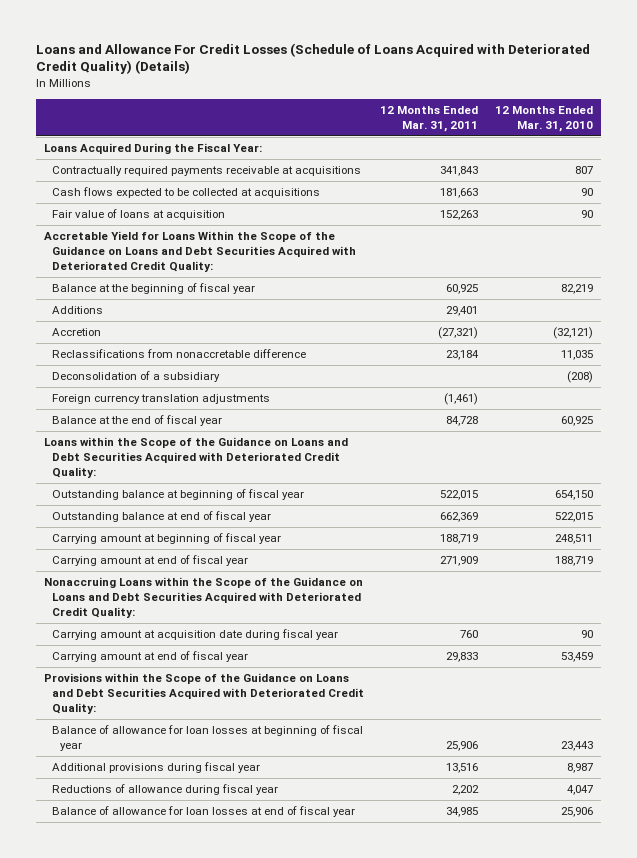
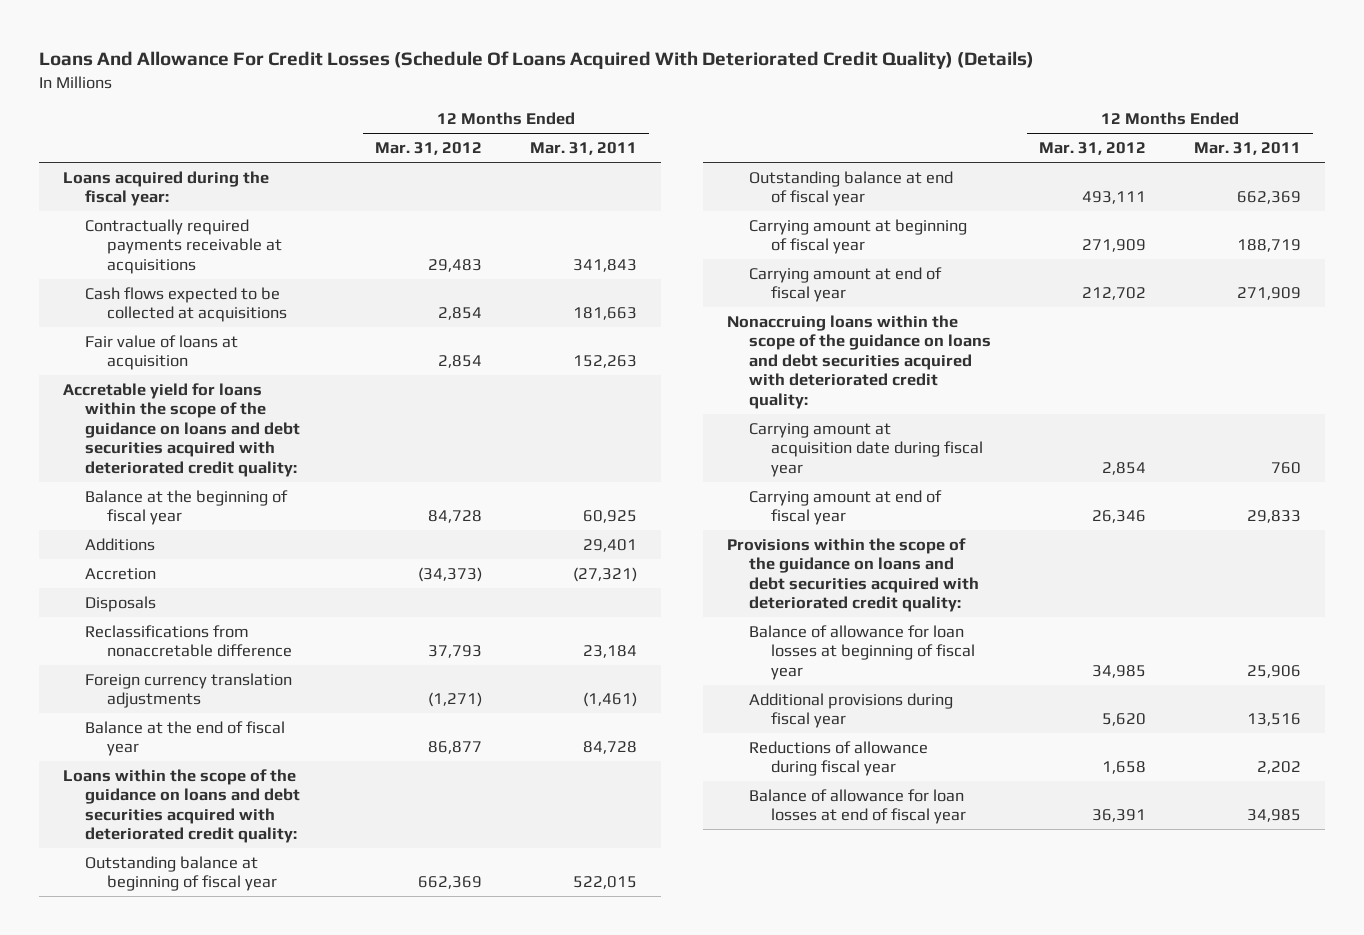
- Loans and Allowance For Credit Losses (Schedule of Loans Acquired with Deteriorated Credit Quality) (Details)
+ Loans And Allowance For Credit Losses (Schedule Of Loans Acquired With Deteriorated Credit Quality) (Details)
- | 12 Months Ended Mar. 31, 2011 | 12 Months Ended Mar. 31, 2010
+ | 12 Months Ended Mar. 31, 2012 | 12 Months Ended Mar. 31, 2011
- Loans Acquired During the Fiscal Year:
+ Loans acquired during the fiscal year:
- Accretable Yield for Loans Within the Scope of the Guidance on Loans and Debt Securities Acquired with Deteriorated Credit Quality:
+ Accretable yield for loans within the scope of the guidance on loans and debt securities acquired with deteriorated credit quality:
+ Disposals
- Deconsolidation of a subsidiary | | (208)
- Loans within the Scope of the Guidance on Loans and Debt Securities Acquired with Deteriorated Credit Quality:
+ Loans within the scope of the guidance on loans and debt securities acquired with deteriorated credit quality:
- Nonaccruing Loans within the Scope of the Guidance on Loans and Debt Securities Acquired with Deteriorated Credit Quality:
+ Nonaccruing loans within the scope of the guidance on loans and debt securities acquired with deteriorated credit quality:
- Provisions within the Scope of the Guidance on Loans and Debt Securities Acquired with Deteriorated Credit Quality:
+ Provisions within the scope of the guidance on loans and debt securities acquired with deteriorated credit quality:

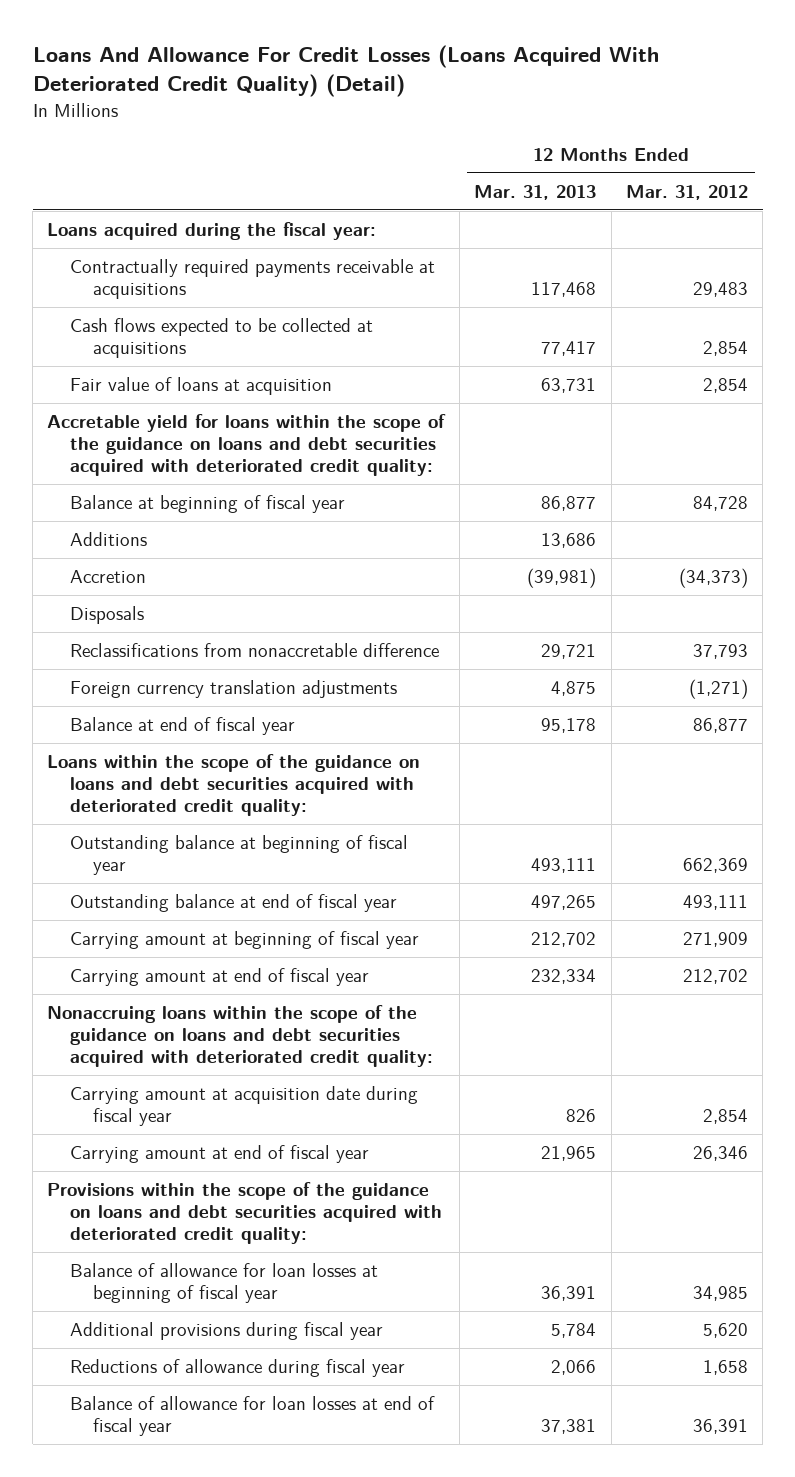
- Loans And Allowance For Credit Losses (Schedule Of Loans Acquired With Deteriorated Credit Quality) (Details)
+ Loans And Allowance For Credit Losses (Loans Acquired With Deteriorated Credit Quality) (Detail)
- | 12 Months Ended Mar. 31, 2012 | 12 Months Ended Mar. 31, 2011
+ | 12 Months Ended Mar. 31, 2013 | 12 Months Ended Mar. 31, 2012
- Balance at the beginning of fiscal year | 84,728 | 60,925
+ Balance at beginning of fiscal year | 86,877 | 84,728
- Balance at the end of fiscal year | 86,877 | 84,728
+ Balance at end of fiscal year | 95,178 | 86,877

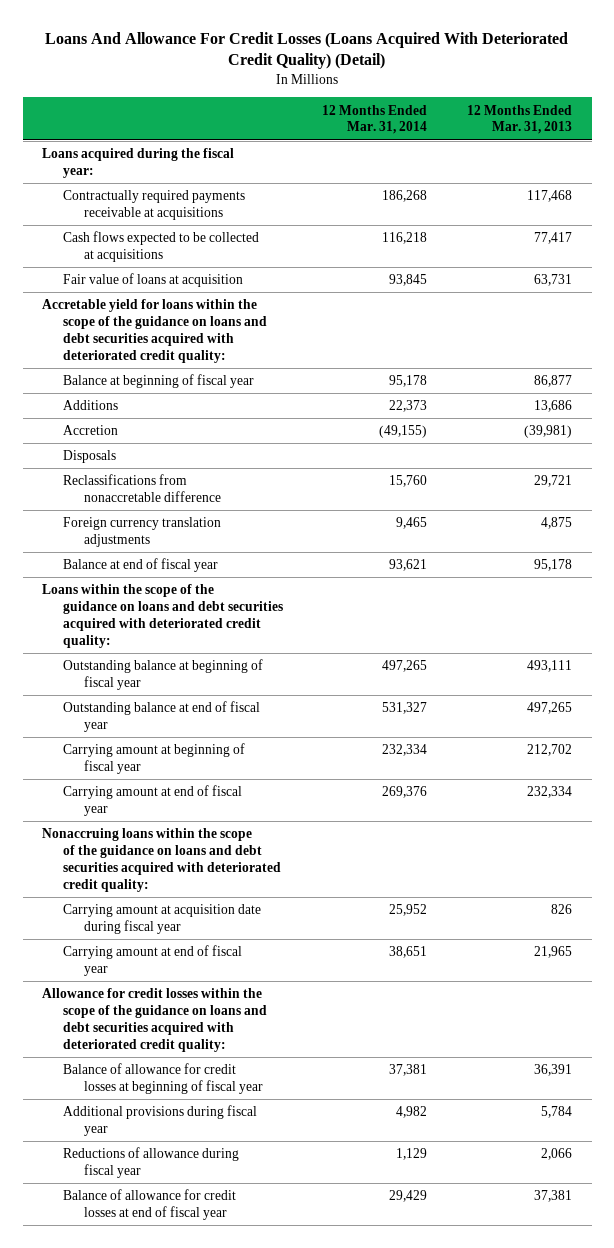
- | 12 Months Ended Mar. 31, 2013 | 12 Months Ended Mar. 31, 2012
+ | 12 Months Ended Mar. 31, 2014 | 12 Months Ended Mar. 31, 2013
- Provisions within the scope of the guidance on loans and debt securities acquired with deteriorated credit quality:
- Balance of allowance for loan losses at beginning of fiscal year | 36,391 | 34,985
+ Allowance for credit losses within the scope of the guidance on loans and debt securities acquired with deteriorated credit quality:
+ Balance of allowance for credit losses at beginning of fiscal year | 37,381 | 36,391
- Balance of allowance for loan losses at end of fiscal year | 37,381 | 36,391
+ Balance of allowance for credit losses at end of fiscal year | 29,429 | 37,381

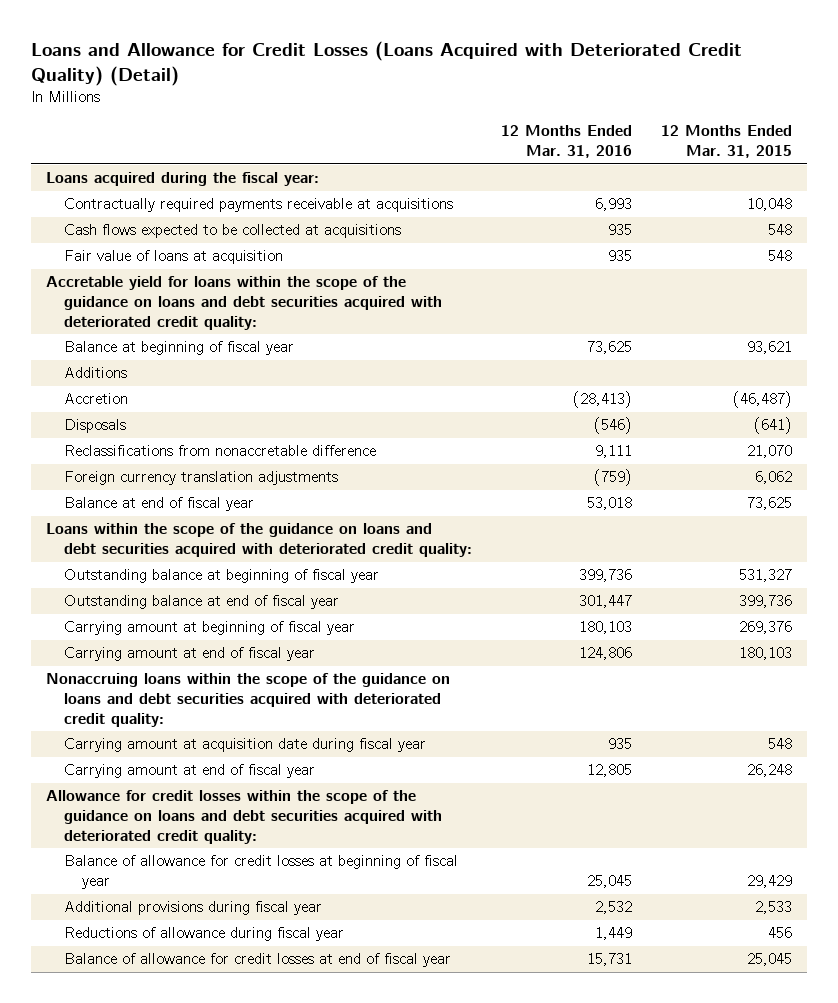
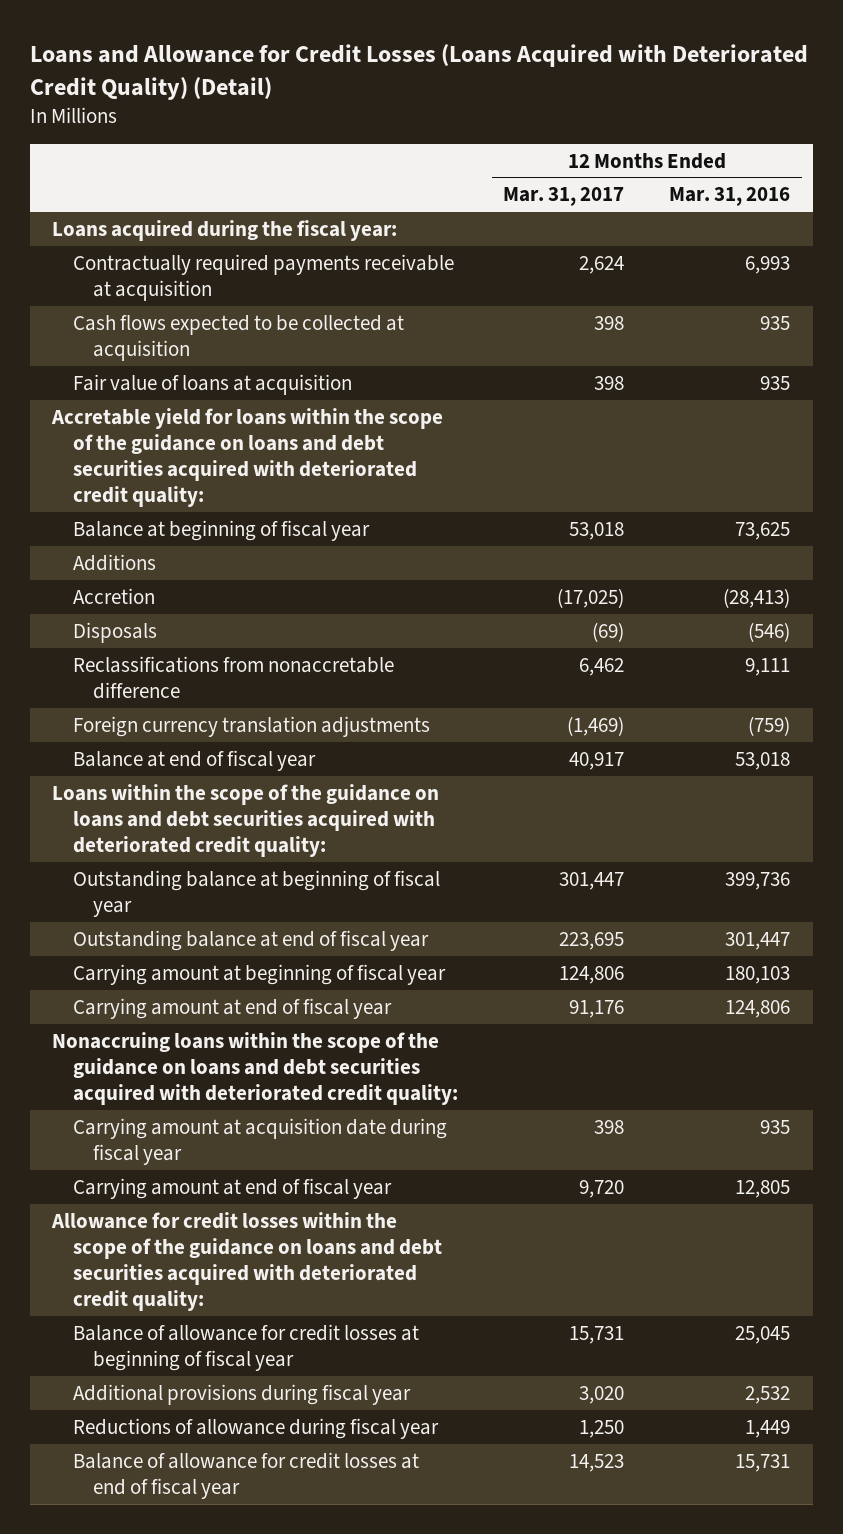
- | 12 Months Ended Mar. 31, 2016 | 12 Months Ended Mar. 31, 2015
+ | 12 Months Ended Mar. 31, 2017 | 12 Months Ended Mar. 31, 2016
- Contractually required payments receivable at acquisitions | 6,993 | 10,048
- Cash flows expected to be collected at acquisitions | 935 | 548
+ Contractually required payments receivable at acquisition | 2,624 | 6,993
+ Cash flows expected to be collected at acquisition | 398 | 935

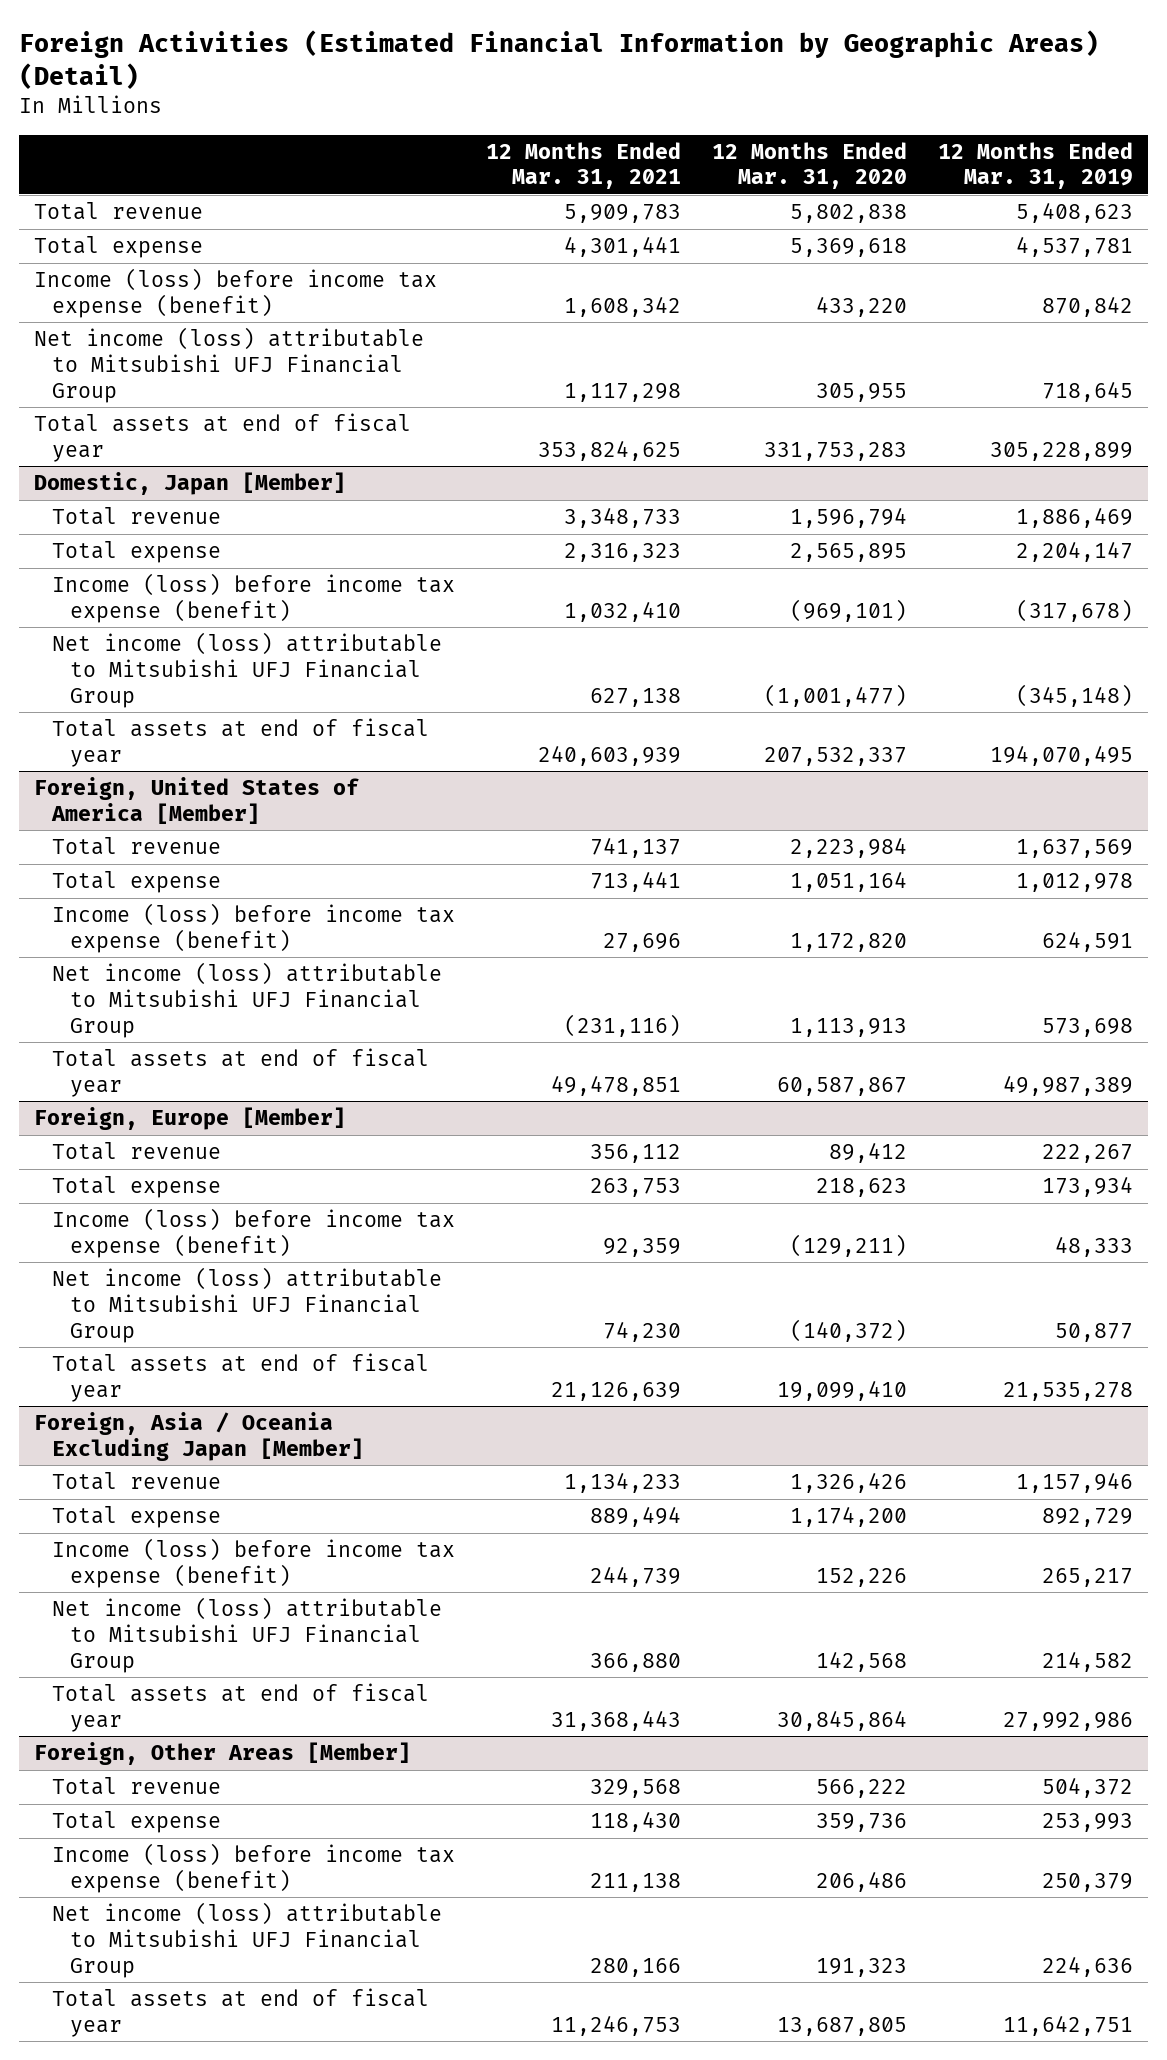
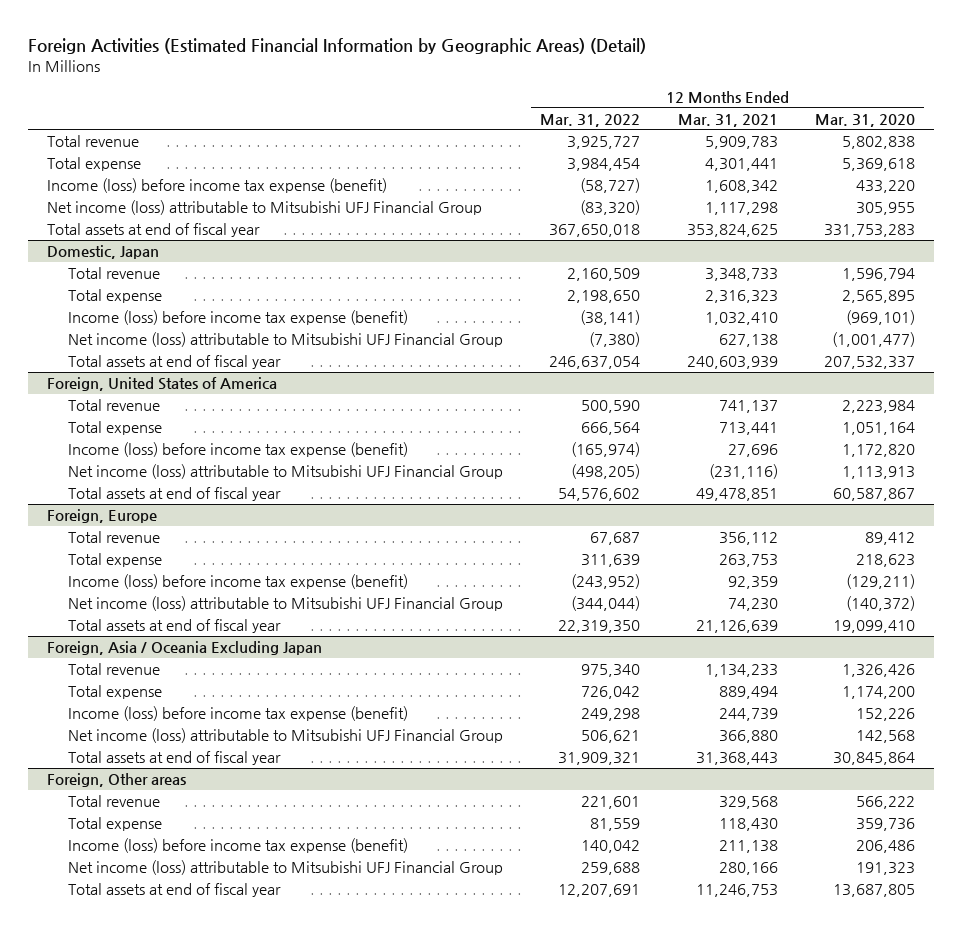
- | 12 Months Ended Mar. 31, 2021 | 12 Months Ended Mar. 31, 2020 | 12 Months Ended Mar. 31, 2019
+ | 12 Months Ended Mar. 31, 2022 | 12 Months Ended Mar. 31, 2021 | 12 Months Ended Mar. 31, 2020
- Domestic, Japan [Member]
+ Domestic, Japan
- Foreign, United States of America [Member]
+ Foreign, United States of America
- Foreign, Europe [Member]
+ Foreign, Europe
- Foreign, Asia / Oceania Excluding Japan [Member]
+ Foreign, Asia / Oceania Excluding Japan
- Foreign, Other Areas [Member]
+ Foreign, Other areas

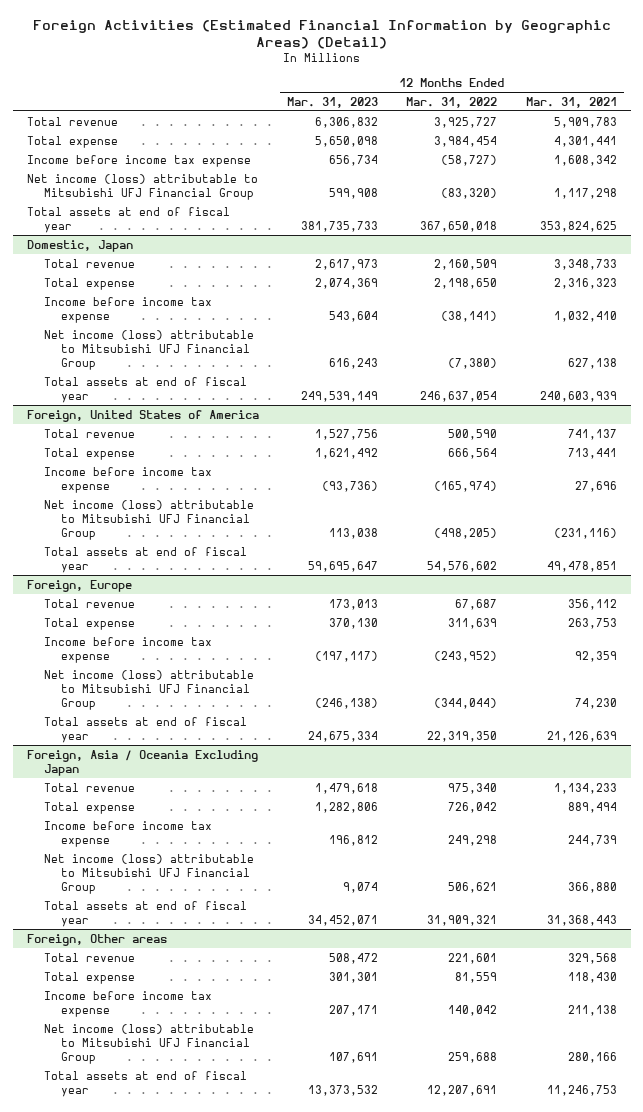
- | 12 Months Ended Mar. 31, 2022 | 12 Months Ended Mar. 31, 2021 | 12 Months Ended Mar. 31, 2020
+ | 12 Months Ended Mar. 31, 2023 | 12 Months Ended Mar. 31, 2022 | 12 Months Ended Mar. 31, 2021
- Income (loss) before income tax expense (benefit) | (58,727) | 1,608,342 | 433,220
+ Income before income tax expense | 656,734 | (58,727) | 1,608,342
@ Domestic, Japan
- Income (loss) before income tax expense (benefit) | (38,141) | 1,032,410 | (969,101)
+ Income before income tax expense | 543,604 | (38,141) | 1,032,410
@ Foreign, United States of America
- Income (loss) before income tax expense (benefit) | (165,974) | 27,696 | 1,172,820
+ Income before income tax expense | (93,736) | (165,974) | 27,696
@ Foreign, Europe
- Income (loss) before income tax expense (benefit) | (243,952) | 92,359 | (129,211)
+ Income before income tax expense | (197,117) | (243,952) | 92,359
@ Foreign, Asia / Oceania Excluding Japan
- Income (loss) before income tax expense (benefit) | 249,298 | 244,739 | 152,226
+ Income before income tax expense | 196,812 | 249,298 | 244,739
@ Foreign, Other areas
- Income (loss) before income tax expense (benefit) | 140,042 | 211,138 | 206,486
+ Income before income tax expense | 207,171 | 140,042 | 211,138

